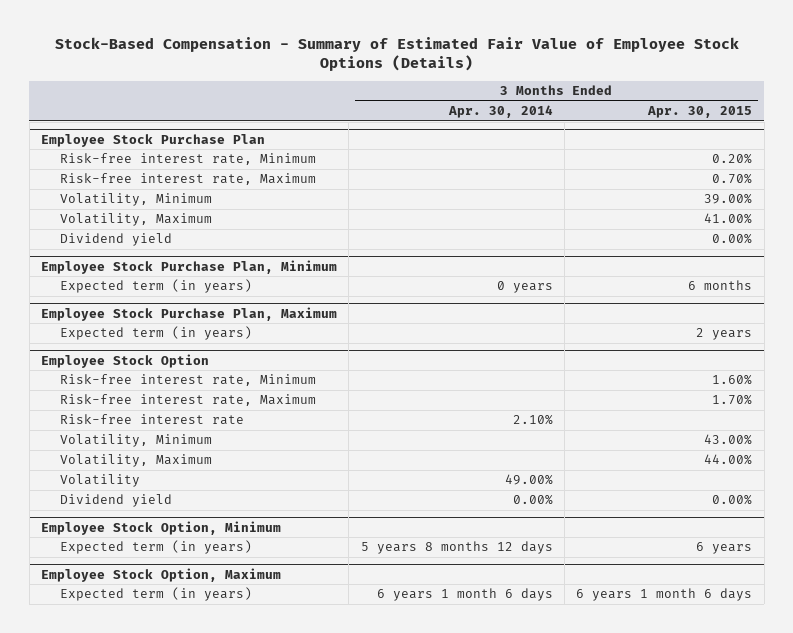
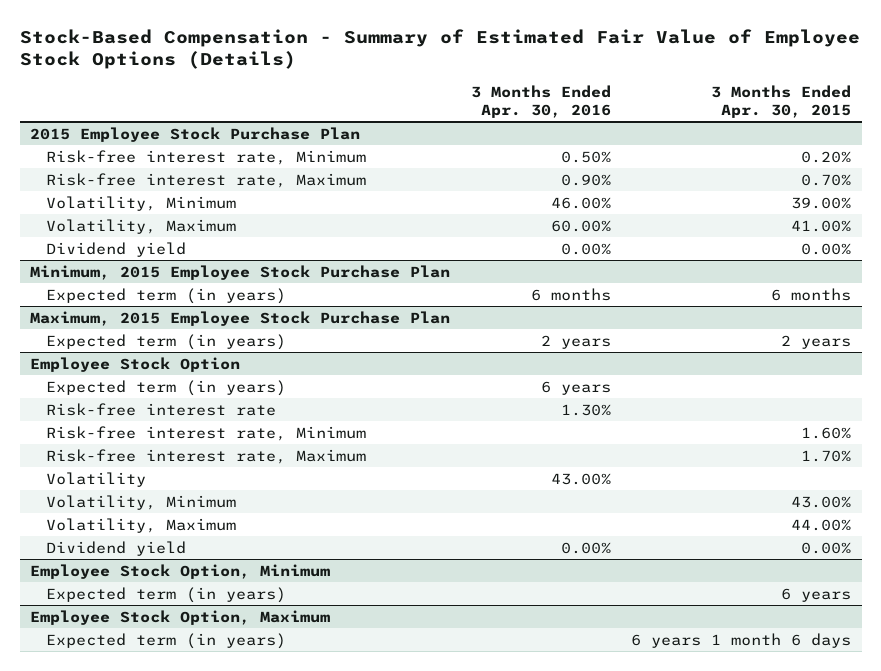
- | 3 Months Ended Apr. 30, 2014 | 3 Months Ended Apr. 30, 2015
+ | 3 Months Ended Apr. 30, 2016 | 3 Months Ended Apr. 30, 2015
- Employee Stock Purchase Plan
+ 2015 Employee Stock Purchase Plan
- Employee Stock Purchase Plan, Minimum
+ Minimum, 2015 Employee Stock Purchase Plan
- Employee Stock Purchase Plan, Maximum
+ Maximum, 2015 Employee Stock Purchase Plan
@ Employee Stock Option
+ Expected term (in years) | 6 years |
moved up: Risk-free interest rate | 1.30% |
moved up: Volatility | 43.00% |

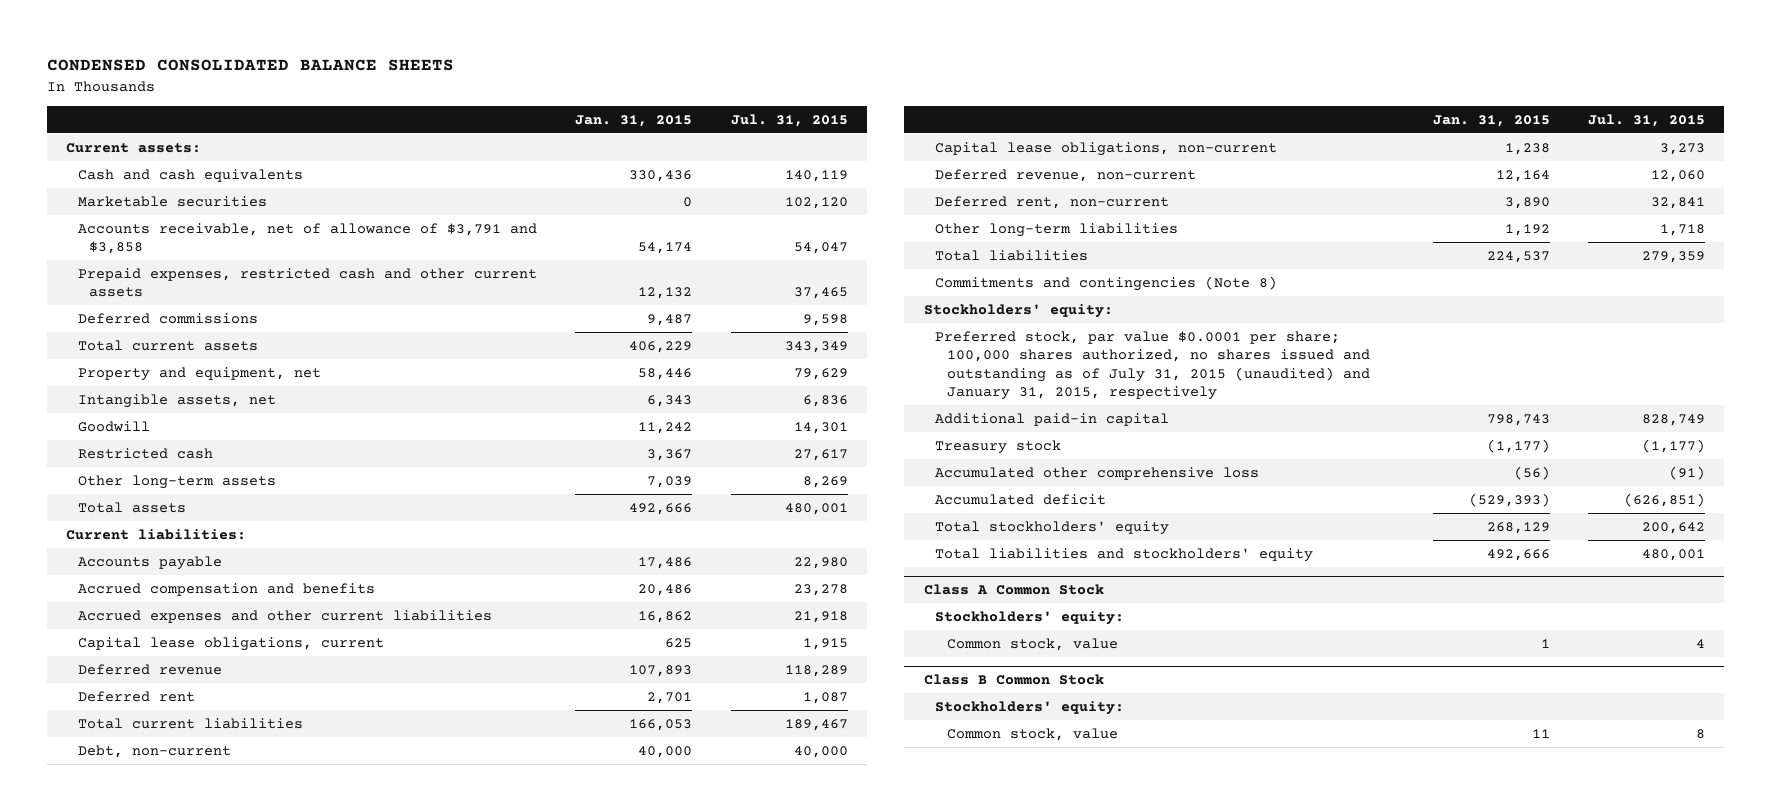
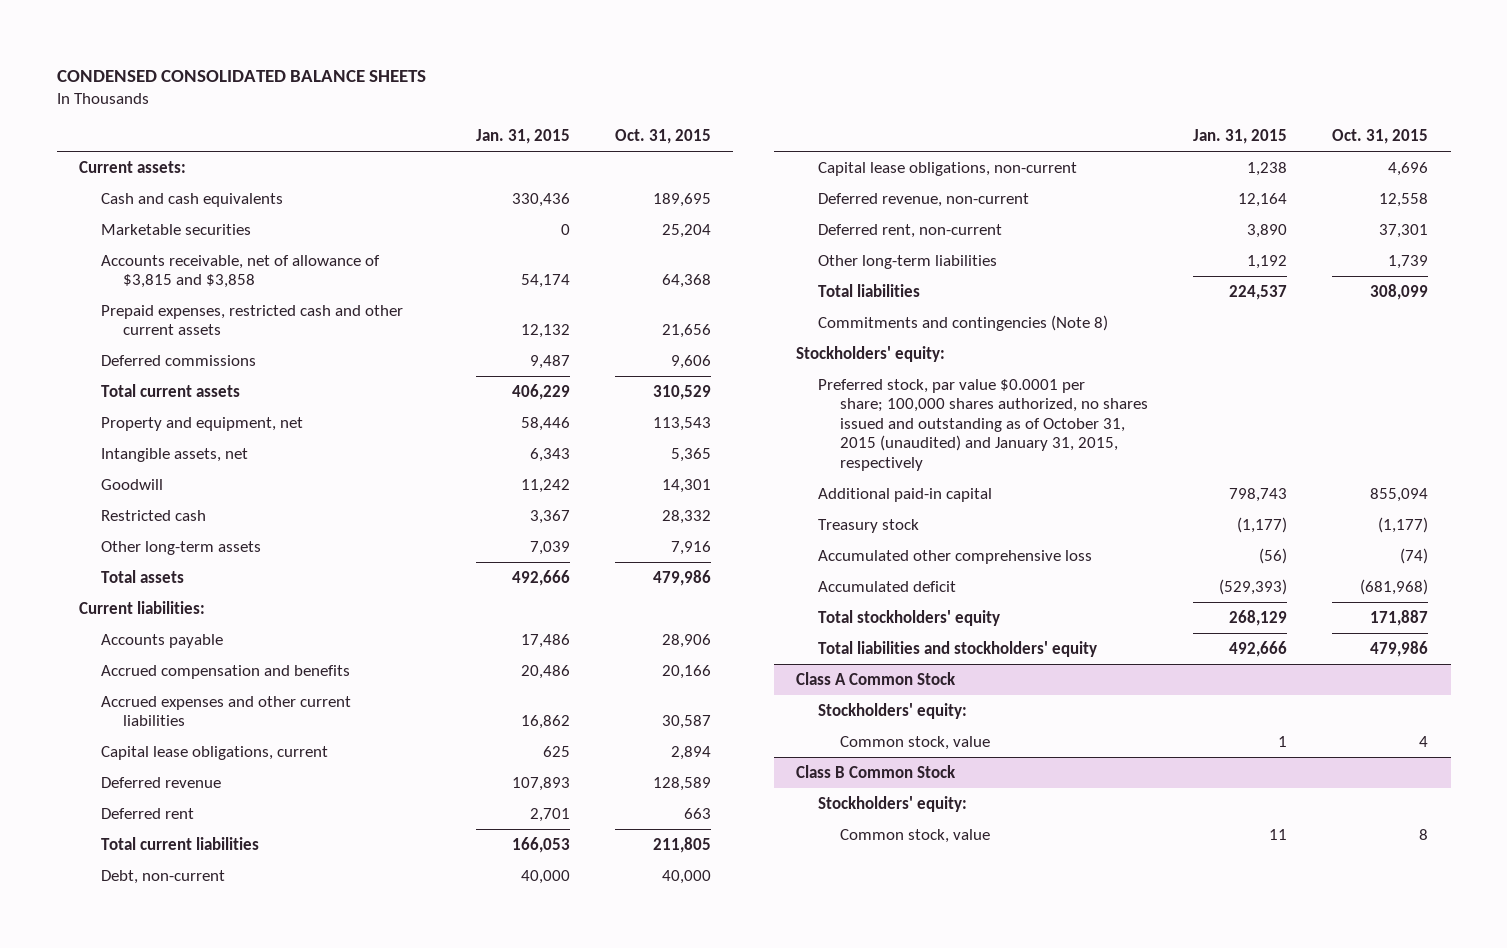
- | Jan. 31, 2015 | Jul. 31, 2015
+ | Jan. 31, 2015 | Oct. 31, 2015
- Accounts receivable, net of allowance of $3,791 and $3,858 | 54,174 | 54,047
+ Accounts receivable, net of allowance of $3,815 and $3,858 | 54,174 | 64,368
- Preferred stock, par value $0.0001 per share; 100,000 shares authorized, no shares issued and outstanding as of July 31, 2015 (unaudited) and January 31, 2015, respectively
+ Preferred stock, par value $0.0001 per share; 100,000 shares authorized, no shares issued and outstanding as of October 31, 2015 (unaudited) and January 31, 2015, respectively

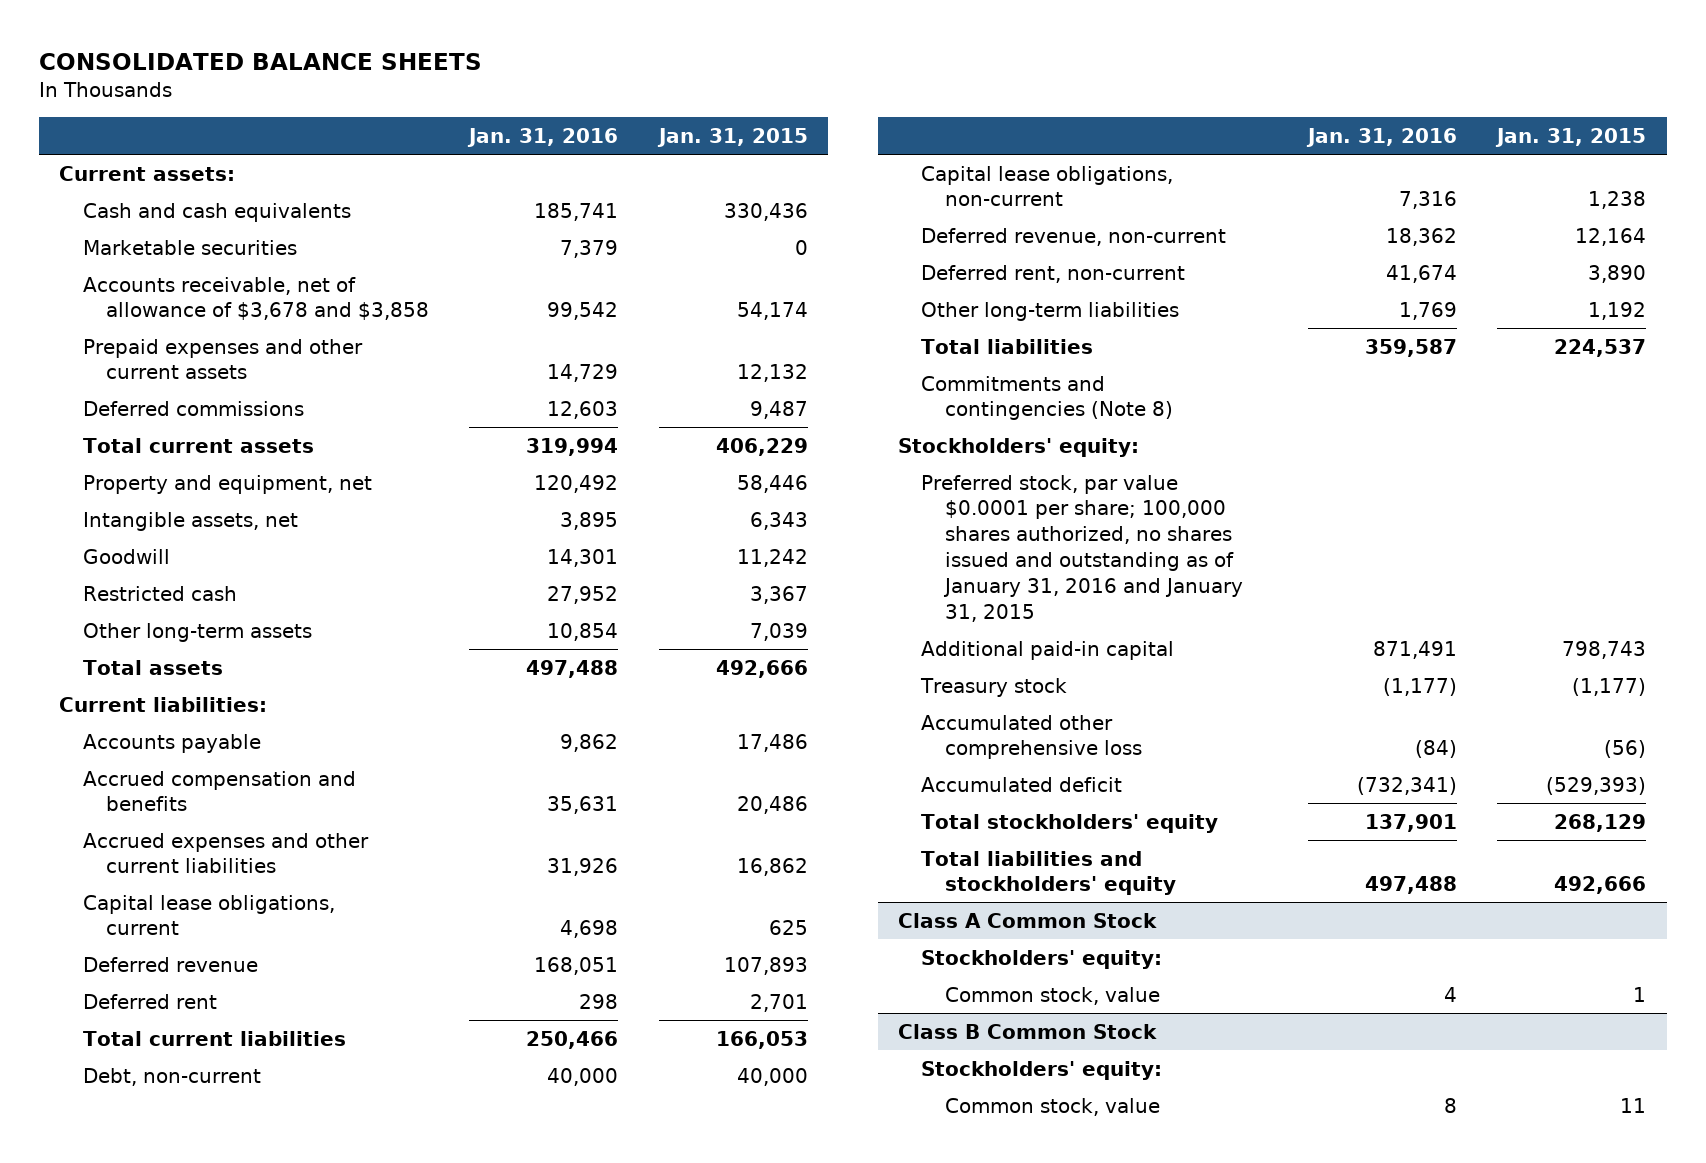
- CONDENSED CONSOLIDATED BALANCE SHEETS
+ CONSOLIDATED BALANCE SHEETS
- | Jan. 31, 2015 | Oct. 31, 2015
+ | Jan. 31, 2016 | Jan. 31, 2015
- Accounts receivable, net of allowance of $3,815 and $3,858 | 54,174 | 64,368
- Prepaid expenses, restricted cash and other current assets | 12,132 | 21,656
+ Accounts receivable, net of allowance of $3,678 and $3,858 | 99,542 | 54,174
+ Prepaid expenses and other current assets | 14,729 | 12,132
- Preferred stock, par value $0.0001 per share; 100,000 shares authorized, no shares issued and outstanding as of October 31, 2015 (unaudited) and January 31, 2015, respectively
+ Preferred stock, par value $0.0001 per share; 100,000 shares authorized, no shares issued and outstanding as of January 31, 2016 and January 31, 2015

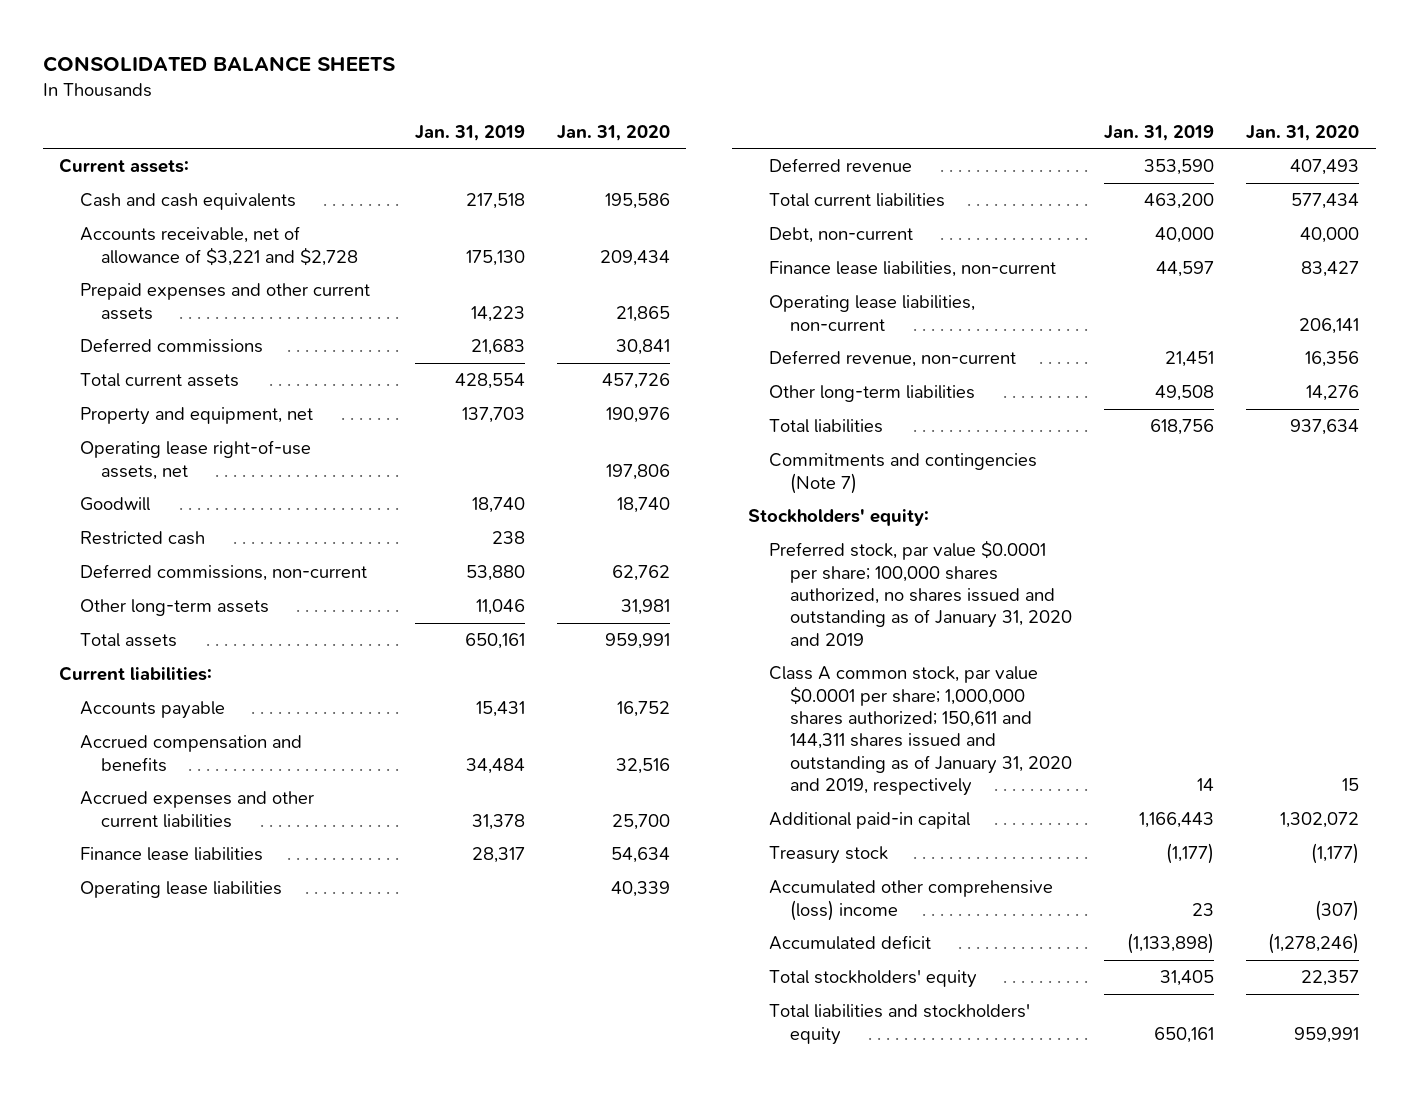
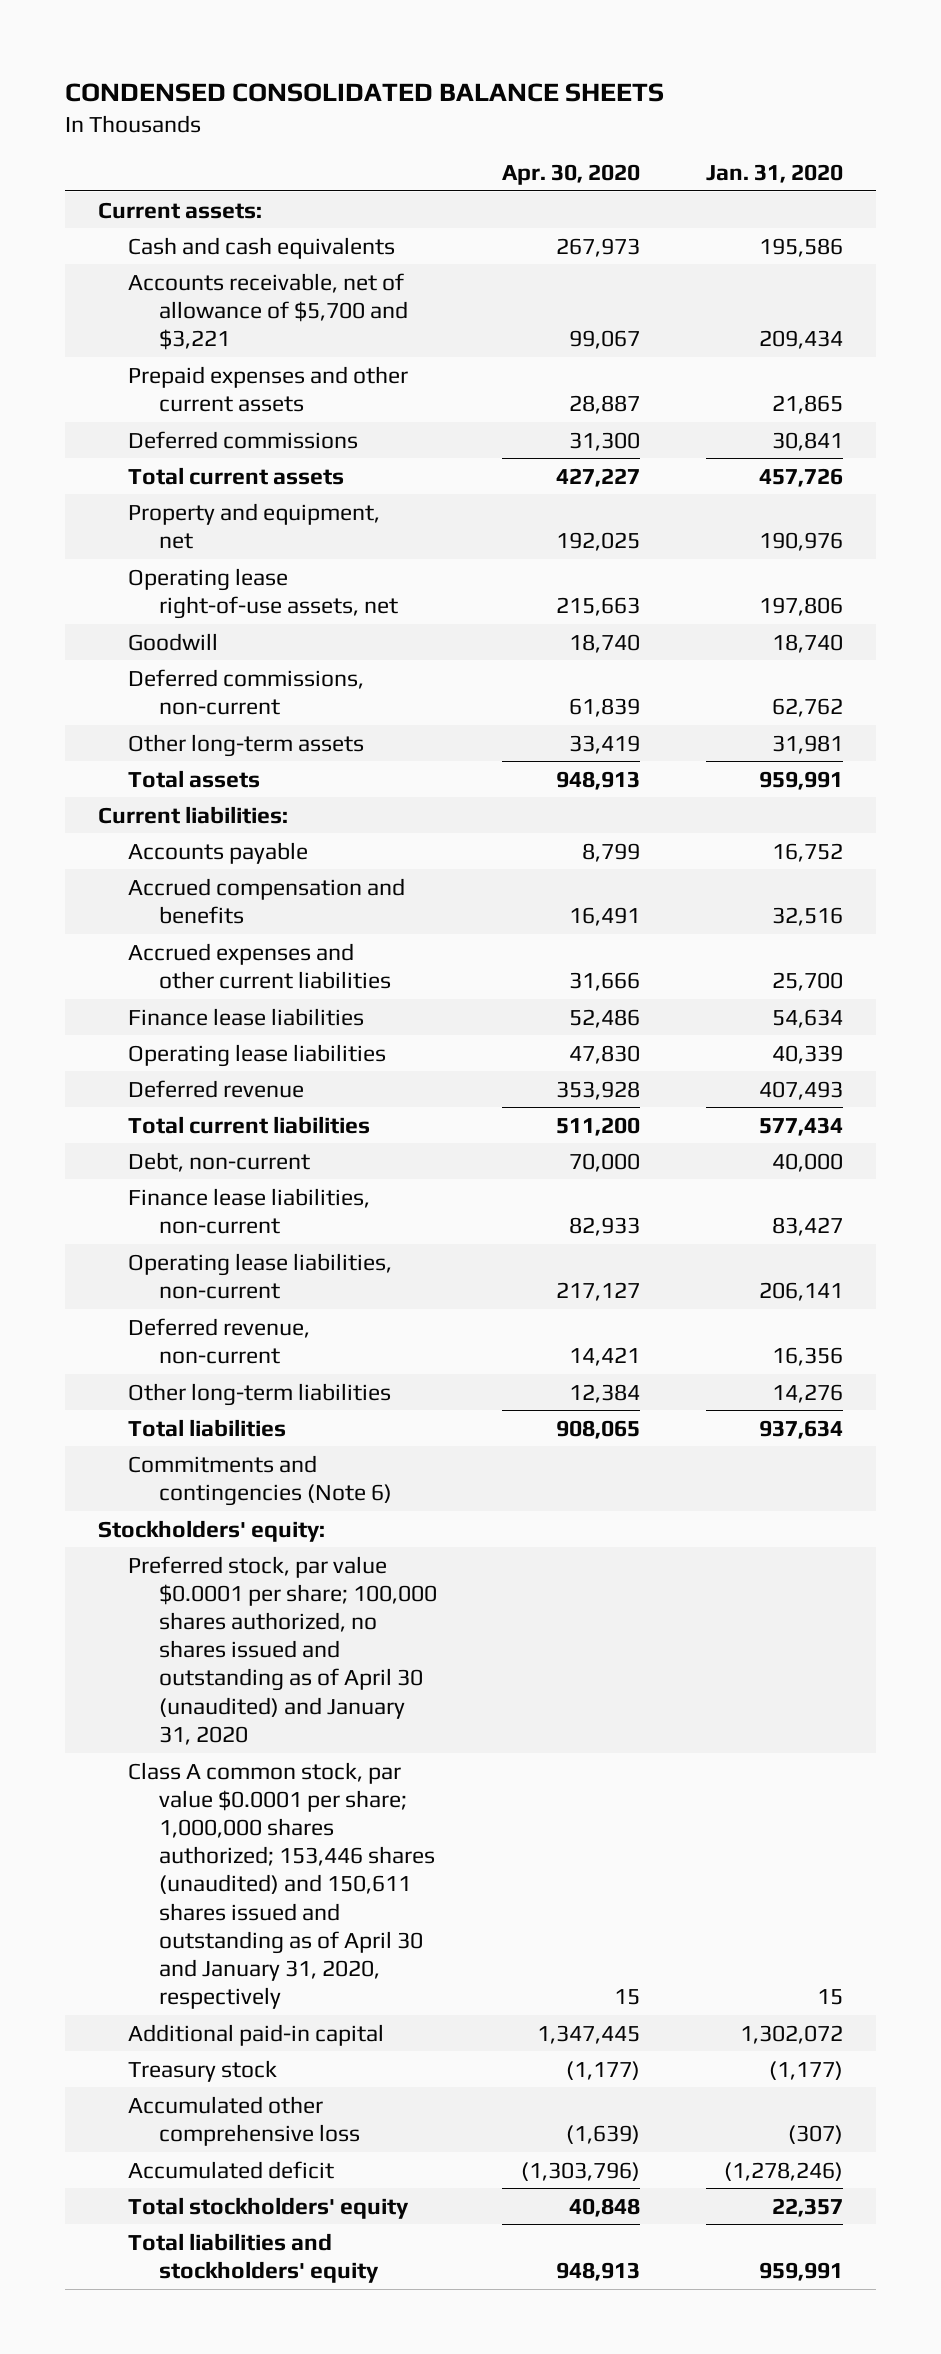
- CONSOLIDATED BALANCE SHEETS
+ CONDENSED CONSOLIDATED BALANCE SHEETS
- | Jan. 31, 2019 | Jan. 31, 2020
+ | Apr. 30, 2020 | Jan. 31, 2020
- Accounts receivable, net of allowance of $3,221 and $2,728 | 175,130 | 209,434
+ Accounts receivable, net of allowance of $5,700 and $3,221 | 99,067 | 209,434
- Restricted cash | 238 |
- Commitments and contingencies (Note 7)
+ Commitments and contingencies (Note 6)
- Preferred stock, par value $0.0001 per share; 100,000 shares authorized, no shares issued and outstanding as of January 31, 2020 and 2019
- Class A common stock, par value $0.0001 per share; 1,000,000 shares authorized; 150,611 and 144,311 shares issued and outstanding as of January 31, 2020 and 2019, respectively | 14 | 15
+ Preferred stock, par value $0.0001 per share; 100,000 shares authorized, no shares issued and outstanding as of April 30 (unaudited) and January 31, 2020
+ Class A common stock, par value $0.0001 per share; 1,000,000 shares authorized; 153,446 shares (unaudited) and 150,611 shares issued and outstanding as of April 30 and January 31, 2020, respectively | 15 | 15
- Accumulated other comprehensive (loss) income | 23 | (307)
+ Accumulated other comprehensive loss | (1,639) | (307)

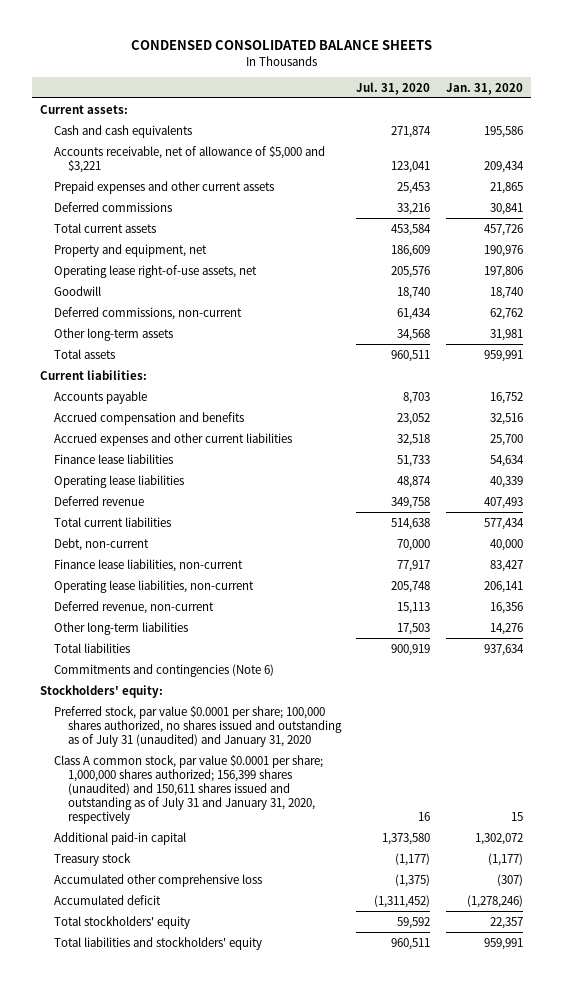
- | Apr. 30, 2020 | Jan. 31, 2020
+ | Jul. 31, 2020 | Jan. 31, 2020
- Accounts receivable, net of allowance of $5,700 and $3,221 | 99,067 | 209,434
+ Accounts receivable, net of allowance of $5,000 and $3,221 | 123,041 | 209,434
- Preferred stock, par value $0.0001 per share; 100,000 shares authorized, no shares issued and outstanding as of April 30 (unaudited) and January 31, 2020
- Class A common stock, par value $0.0001 per share; 1,000,000 shares authorized; 153,446 shares (unaudited) and 150,611 shares issued and outstanding as of April 30 and January 31, 2020, respectively | 15 | 15
+ Preferred stock, par value $0.0001 per share; 100,000 shares authorized, no shares issued and outstanding as of July 31 (unaudited) and January 31, 2020
+ Class A common stock, par value $0.0001 per share; 1,000,000 shares authorized; 156,399 shares (unaudited) and 150,611 shares issued and outstanding as of July 31 and January 31, 2020, respectively | 16 | 15

